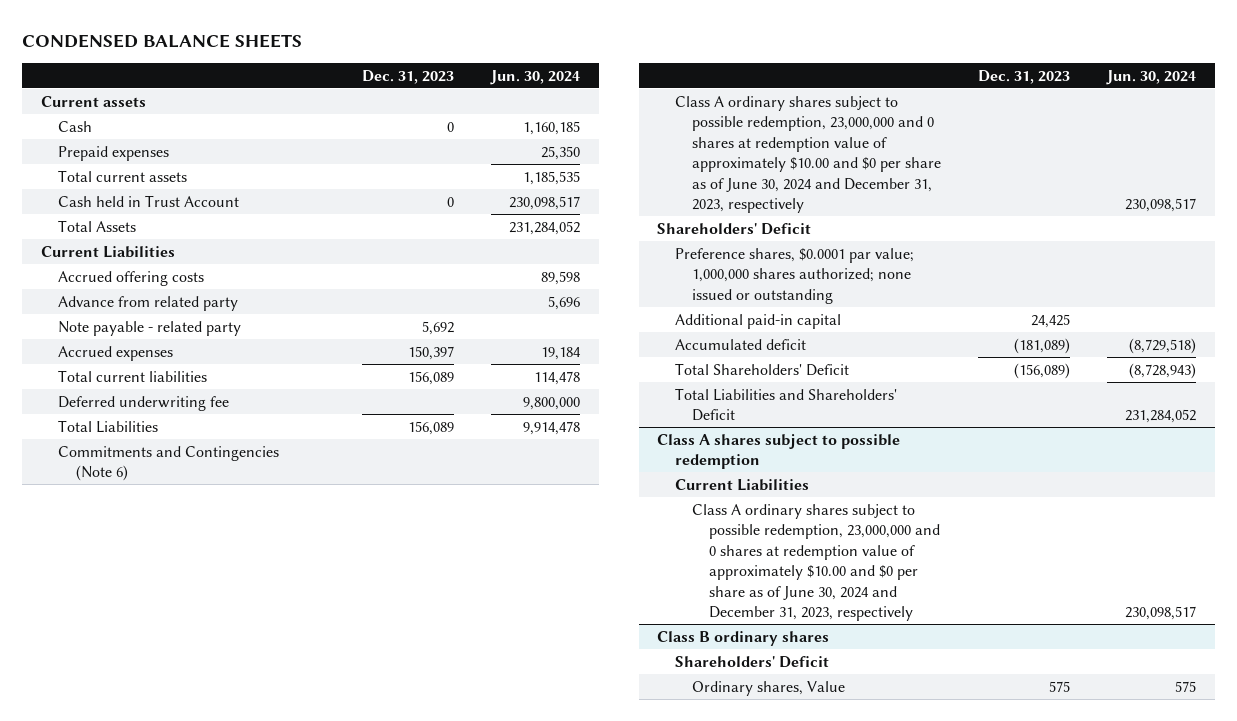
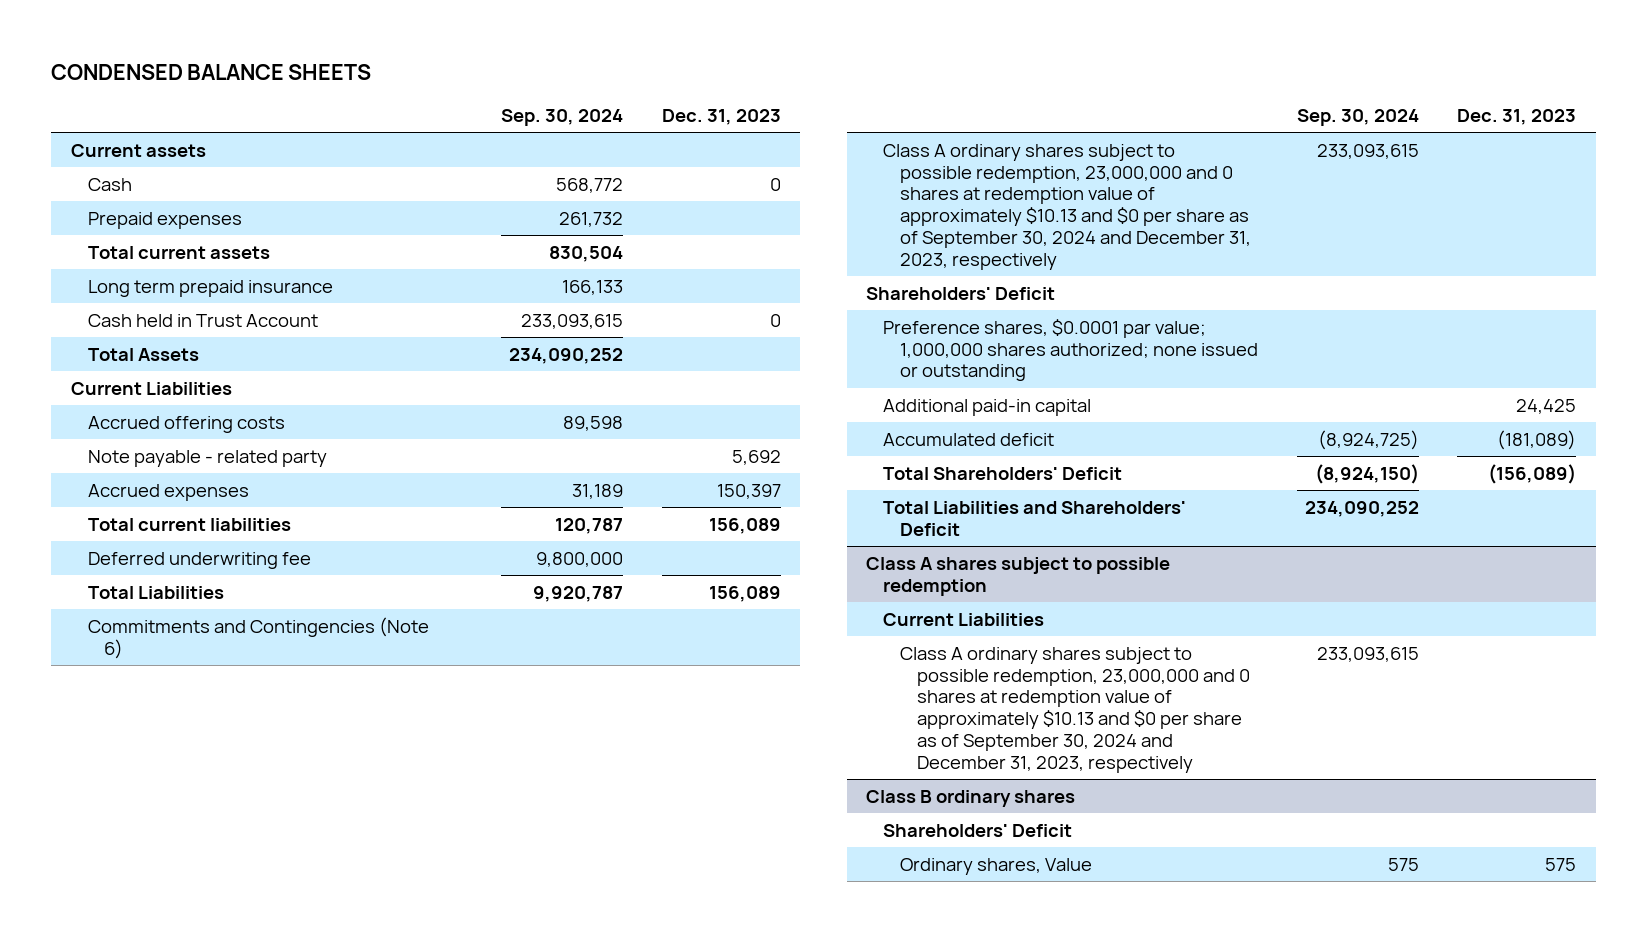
- | Dec. 31, 2023 | Jun. 30, 2024
+ | Sep. 30, 2024 | Dec. 31, 2023
+ Long term prepaid insurance | 166,133 |
- Advance from related party | | 5,696
- Class A ordinary shares subject to possible redemption, 23,000,000 and 0 shares at redemption value of approximately $10.00 and $0 per share as of June 30, 2024 and December 31, 2023, respectively | | 230,098,517
+ Class A ordinary shares subject to possible redemption, 23,000,000 and 0 shares at redemption value of approximately $10.13 and $0 per share as of September 30, 2024 and December 31, 2023, respectively | 233,093,615 |
@ Class A shares subject to possible redemption
- Class A ordinary shares subject to possible redemption, 23,000,000 and 0 shares at redemption value of approximately $10.00 and $0 per share as of June 30, 2024 and December 31, 2023, respectively | | 230,098,517
+ Class A ordinary shares subject to possible redemption, 23,000,000 and 0 shares at redemption value of approximately $10.13 and $0 per share as of September 30, 2024 and December 31, 2023, respectively | 233,093,615 |

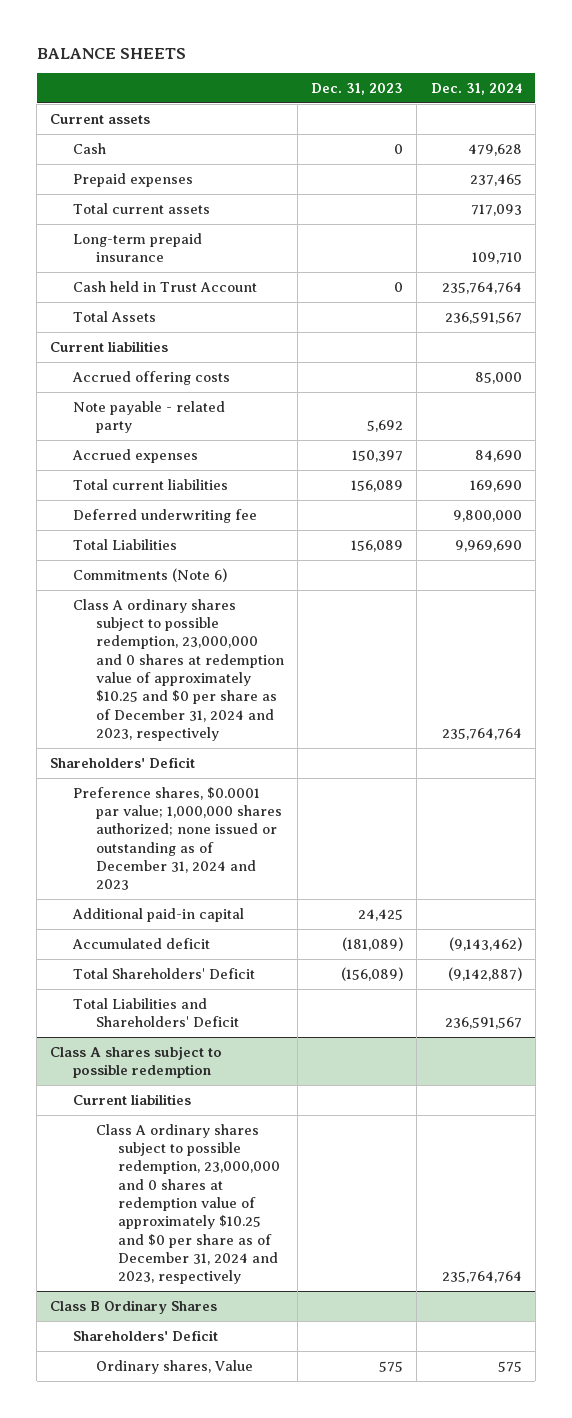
- CONDENSED BALANCE SHEETS
+ BALANCE SHEETS
- | Sep. 30, 2024 | Dec. 31, 2023
+ | Dec. 31, 2023 | Dec. 31, 2024
- Long term prepaid insurance | 166,133 |
+ Long-term prepaid insurance | | 109,710
- Current Liabilities
+ Current liabilities
- Commitments and Contingencies (Note 6)
- Class A ordinary shares subject to possible redemption, 23,000,000 and 0 shares at redemption value of approximately $10.13 and $0 per share as of September 30, 2024 and December 31, 2023, respectively | 233,093,615 |
+ Commitments (Note 6)
+ Class A ordinary shares subject to possible redemption, 23,000,000 and 0 shares at redemption value of approximately $10.25 and $0 per share as of December 31, 2024 and 2023, respectively | | 235,764,764
- Preference shares, $0.0001 par value; 1,000,000 shares authorized; none issued or outstanding
+ Preference shares, $0.0001 par value; 1,000,000 shares authorized; none issued or outstanding as of December 31, 2024 and 2023
@ Class A shares subject to possible redemption
- Current Liabilities
- Class A ordinary shares subject to possible redemption, 23,000,000 and 0 shares at redemption value of approximately $10.13 and $0 per share as of September 30, 2024 and December 31, 2023, respectively | 233,093,615 |
- Class B ordinary shares
@ Class A shares subject to possible redemption
+ Current liabilities
+ Class A ordinary shares subject to possible redemption, 23,000,000 and 0 shares at redemption value of approximately $10.25 and $0 per share as of December 31, 2024 and 2023, respectively | | 235,764,764
+ Class B Ordinary Shares

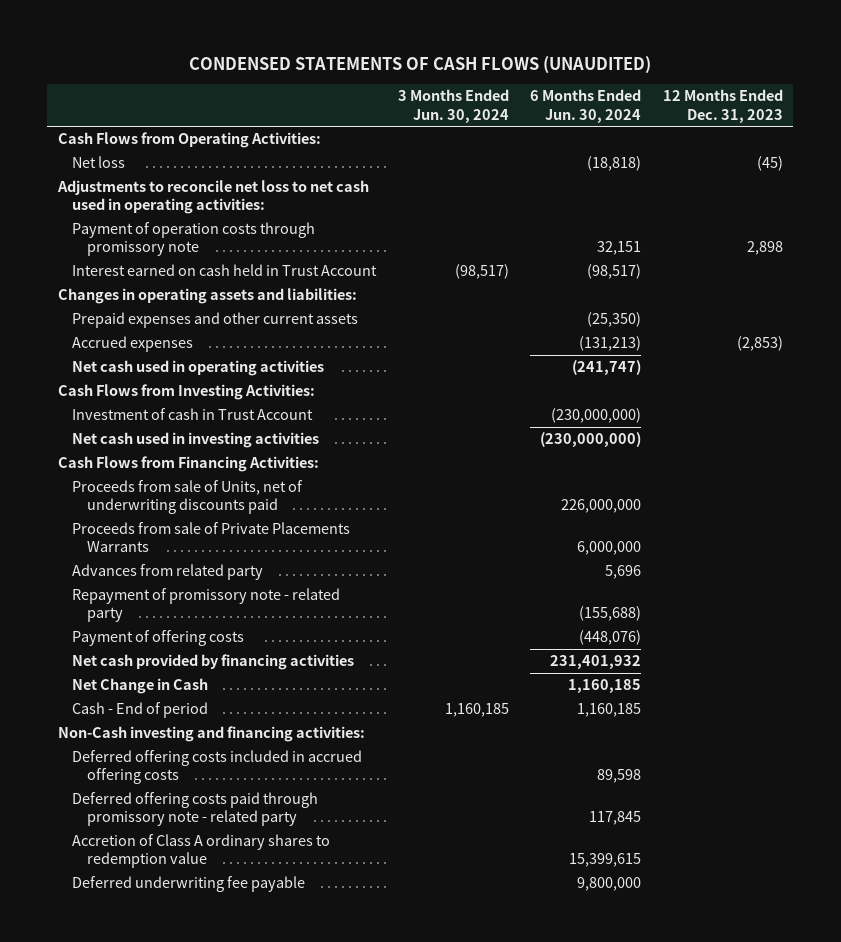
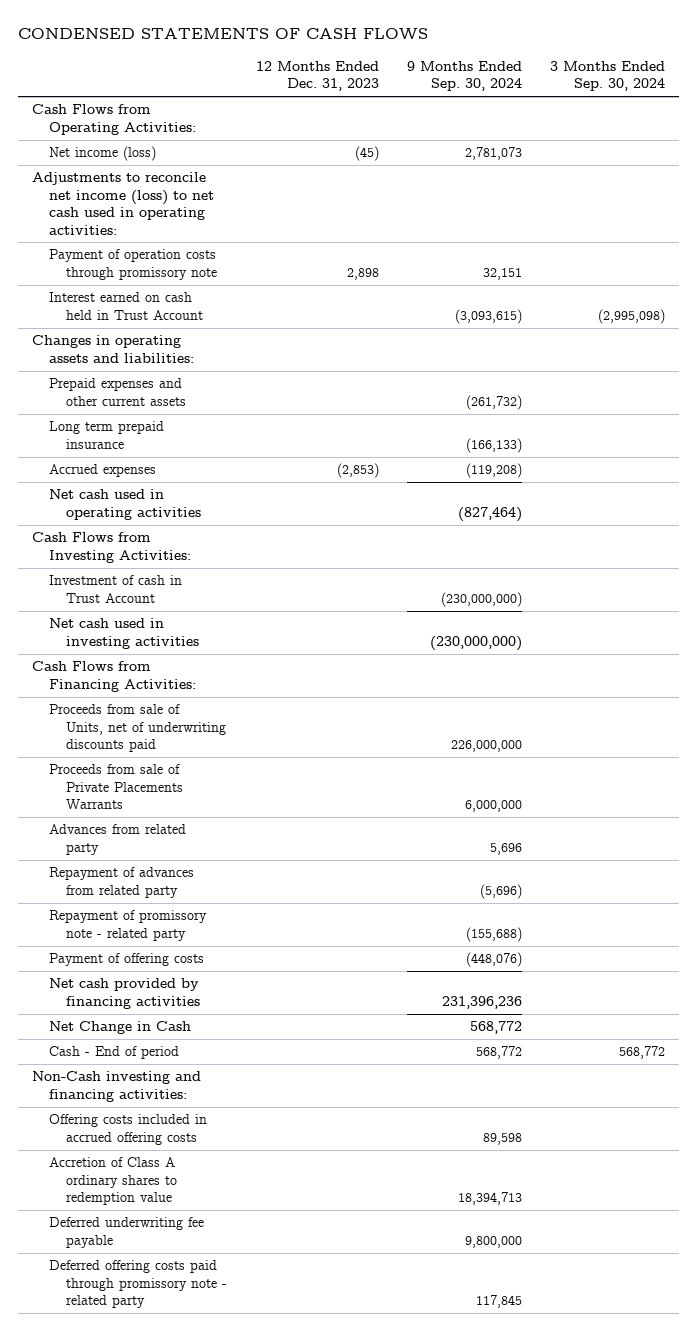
- CONDENSED STATEMENTS OF CASH FLOWS (UNAUDITED)
+ CONDENSED STATEMENTS OF CASH FLOWS
- | 3 Months Ended Jun. 30, 2024 | 6 Months Ended Jun. 30, 2024 | 12 Months Ended Dec. 31, 2023
+ | 12 Months Ended Dec. 31, 2023 | 9 Months Ended Sep. 30, 2024 | 3 Months Ended Sep. 30, 2024
- Net loss | | (18,818) | (45)
- Adjustments to reconcile net loss to net cash used in operating activities:
+ Net income (loss) | (45) | 2,781,073 |
+ Adjustments to reconcile net income (loss) to net cash used in operating activities:
+ Long term prepaid insurance | | (166,133) |
+ Repayment of advances from related party | | (5,696) |
- Deferred offering costs included in accrued offering costs | | 89,598 |
+ Offering costs included in accrued offering costs | | 89,598 |
moved down: Deferred offering costs paid through promissory note - related party | | 117,845 |

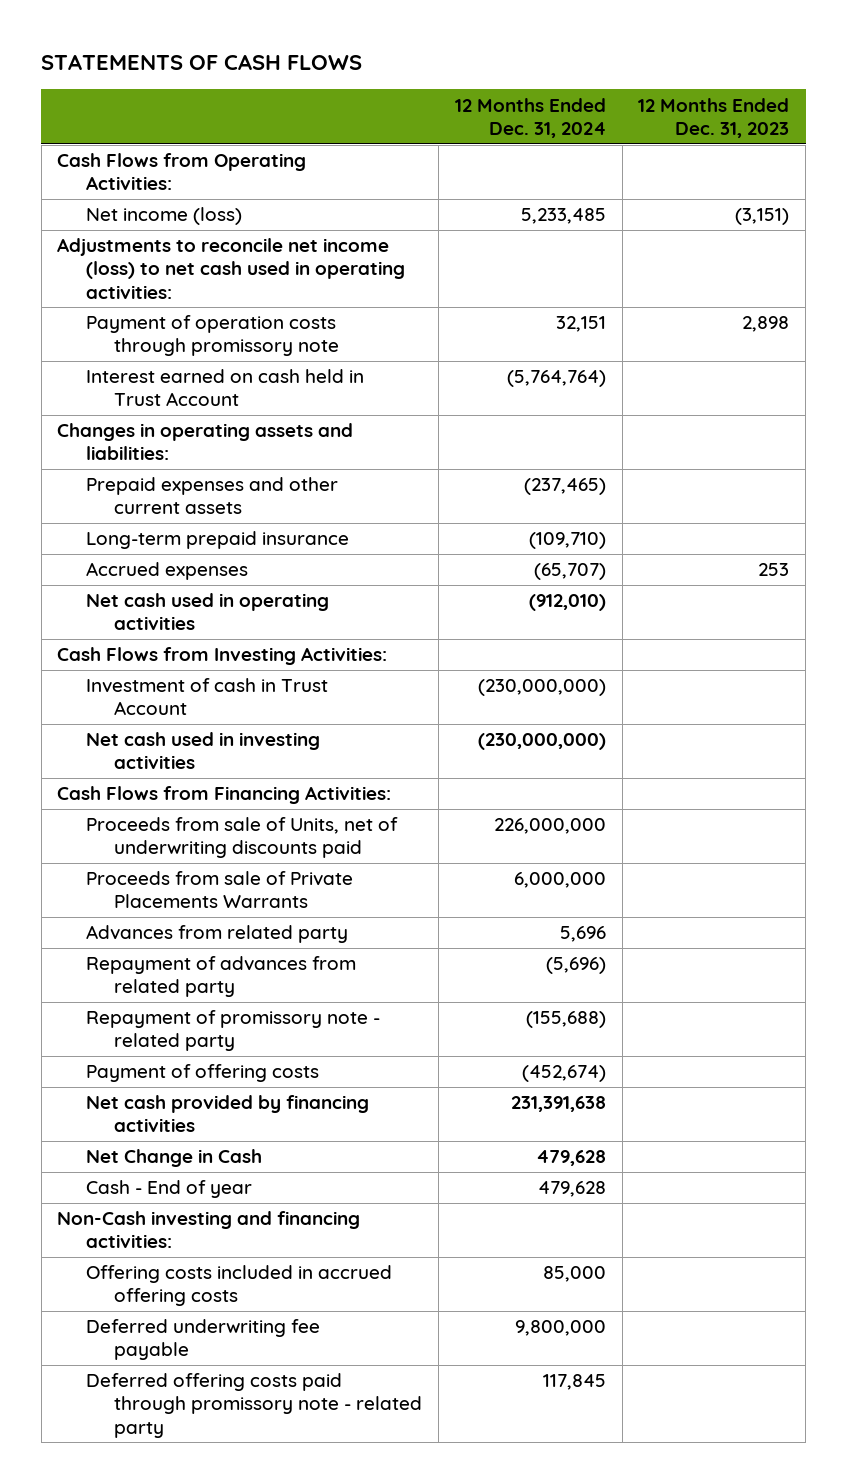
- CONDENSED STATEMENTS OF CASH FLOWS
+ STATEMENTS OF CASH FLOWS
- | 12 Months Ended Dec. 31, 2023 | 9 Months Ended Sep. 30, 2024 | 3 Months Ended Sep. 30, 2024
+ | 12 Months Ended Dec. 31, 2024 | 12 Months Ended Dec. 31, 2023
- Net income (loss) | (45) | 2,781,073 |
+ Net income (loss) | 5,233,485 | (3,151)
- Long term prepaid insurance | | (166,133) |
- Accrued expenses | (2,853) | (119,208) |
+ Long-term prepaid insurance | (109,710) |
+ Accrued expenses | (65,707) | 253
- Cash - End of period | | 568,772 | 568,772
+ Cash - End of year | 479,628 |
- Accretion of Class A ordinary shares to redemption value | | 18,394,713 |

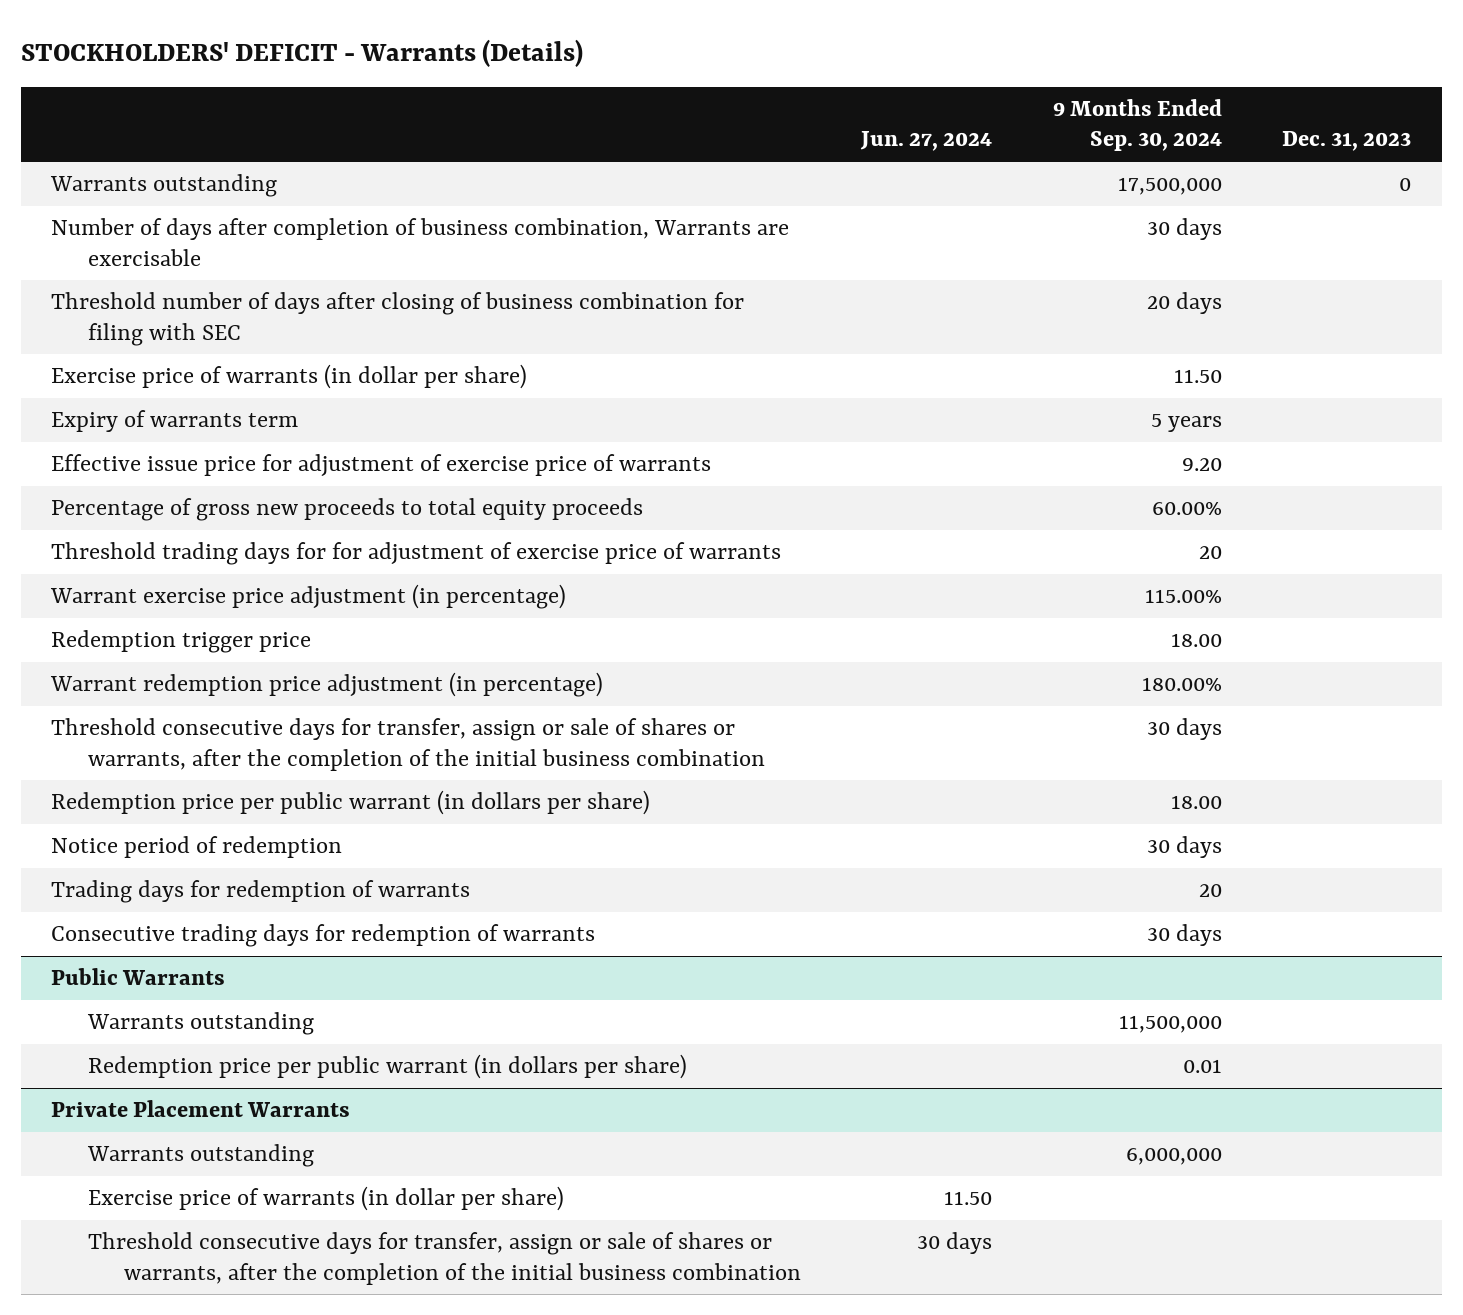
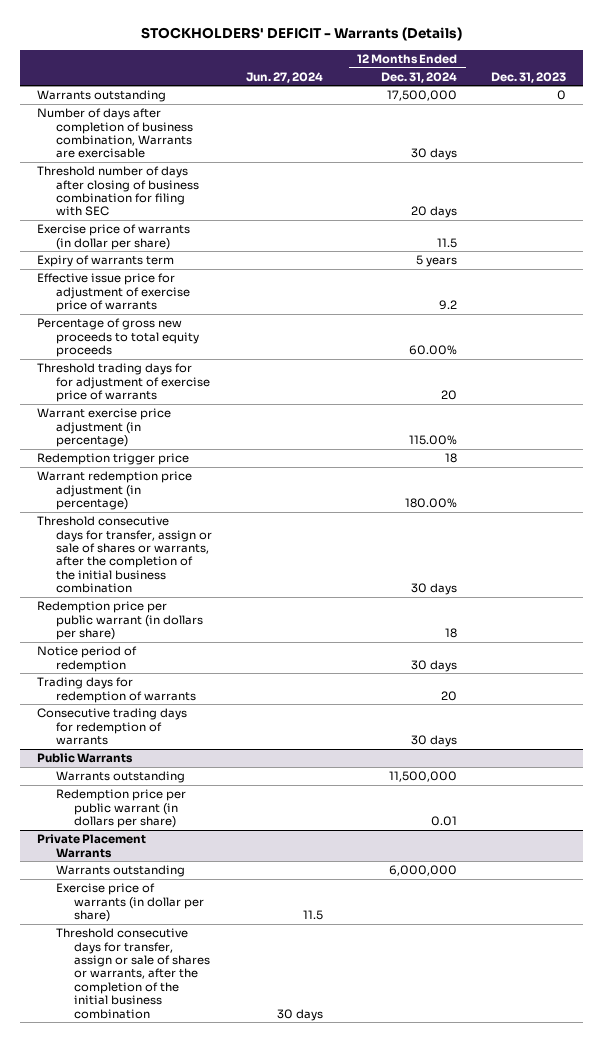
- | Jun. 27, 2024 | 9 Months Ended Sep. 30, 2024 | Dec. 31, 2023
+ | Jun. 27, 2024 | 12 Months Ended Dec. 31, 2024 | Dec. 31, 2023
@ Private Placement Warrants
- Exercise price of warrants (in dollar per share) | 11.50 | |
+ Exercise price of warrants (in dollar per share) | 11.5 | |

